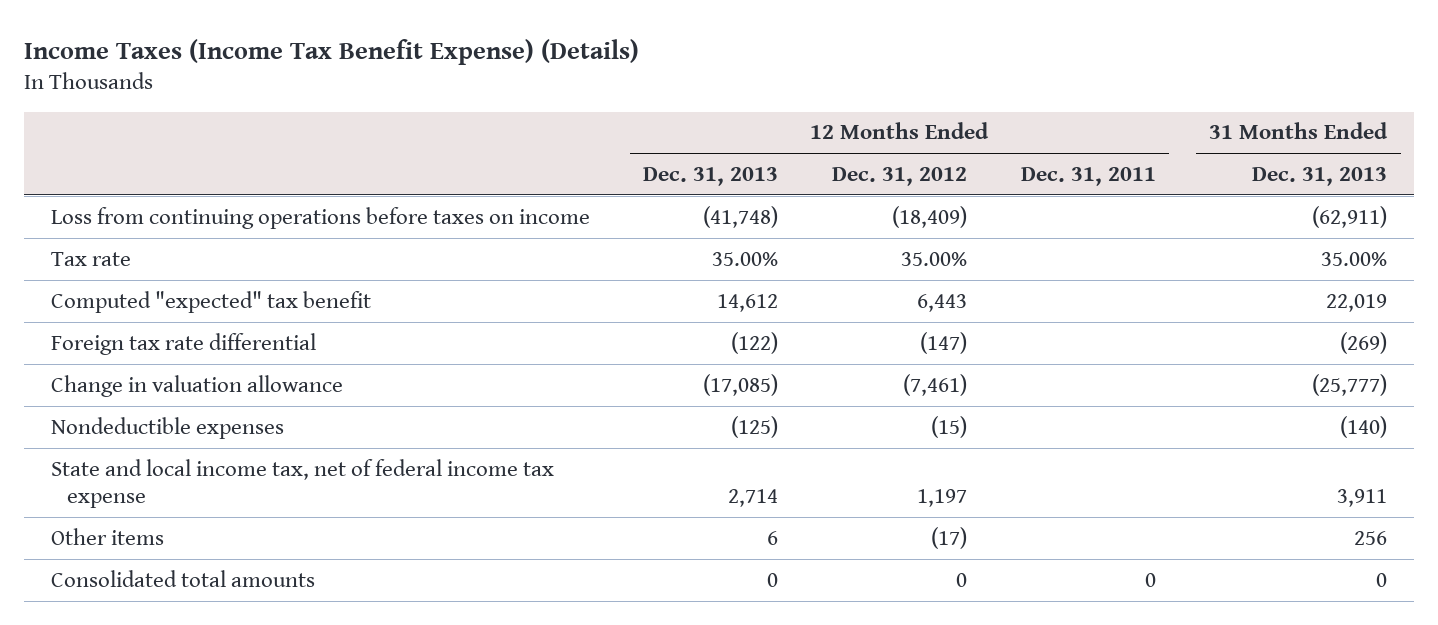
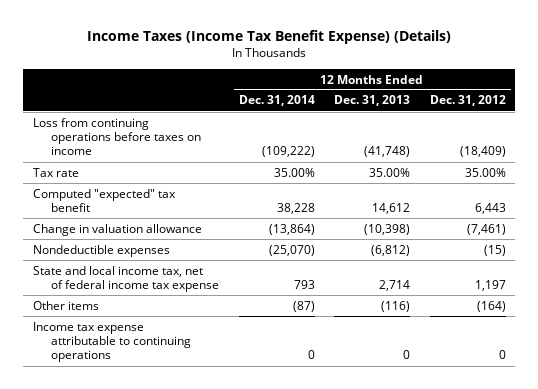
- | 12 Months Ended Dec. 31, 2013 | 12 Months Ended Dec. 31, 2012 | 12 Months Ended Dec. 31, 2011 | 31 Months Ended Dec. 31, 2013
+ | 12 Months Ended Dec. 31, 2014 | 12 Months Ended Dec. 31, 2013 | 12 Months Ended Dec. 31, 2012
- Foreign tax rate differential | (122) | (147) | | (269)
- Change in valuation allowance | (17,085) | (7,461) | | (25,777)
- Nondeductible expenses | (125) | (15) | | (140)
+ Change in valuation allowance | (13,864) | (10,398) | (7,461)
+ Nondeductible expenses | (25,070) | (6,812) | (15)
- Other items | 6 | (17) | | 256
- Consolidated total amounts | 0 | 0 | 0 | 0
+ Other items | (87) | (116) | (164)
+ Income tax expense attributable to continuing operations | 0 | 0 | 0

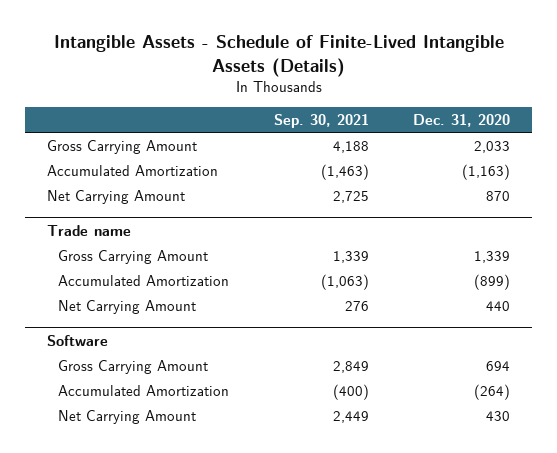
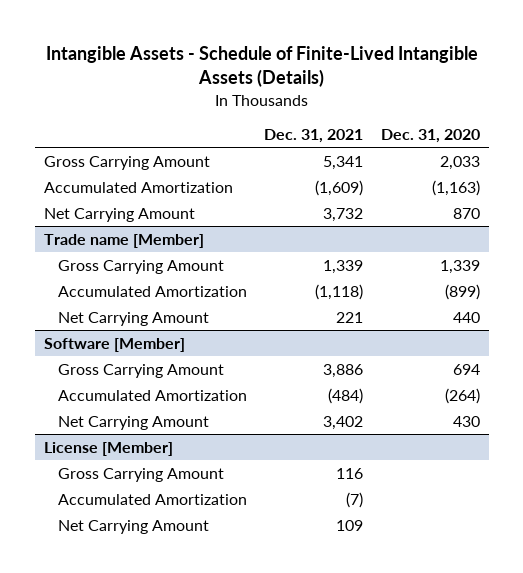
- | Sep. 30, 2021 | Dec. 31, 2020
+ | Dec. 31, 2021 | Dec. 31, 2020
- Trade name
+ Trade name [Member]
- Software
+ Software [Member]
+ License [Member]
+ Gross Carrying Amount | 116 |
+ Accumulated Amortization | (7) |
+ Net Carrying Amount | 109 |

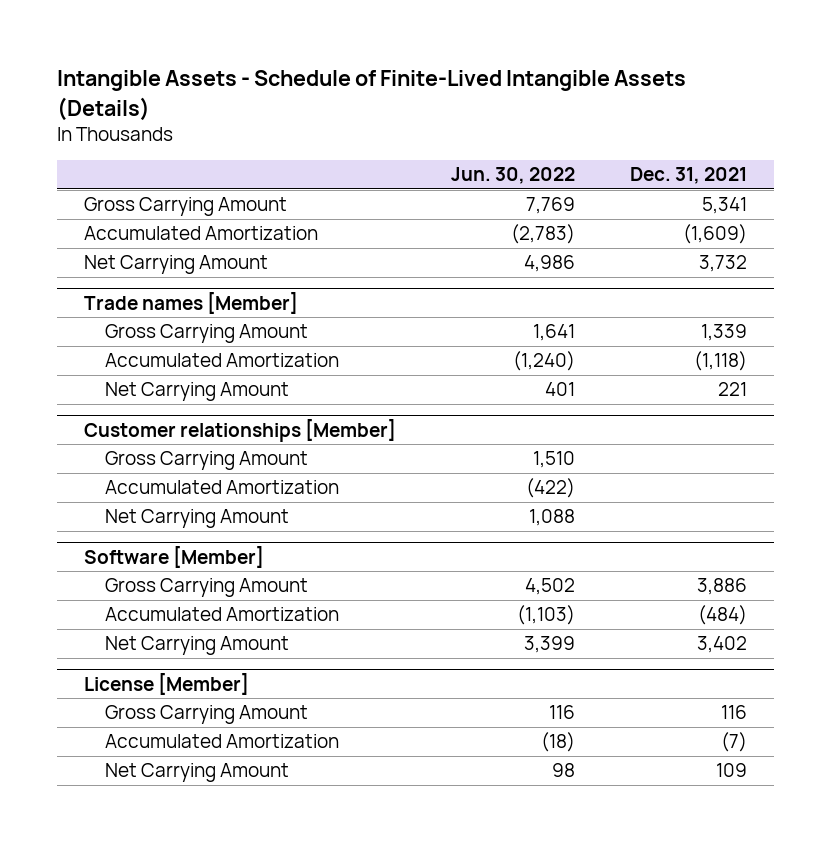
- | Dec. 31, 2021 | Dec. 31, 2020
+ | Jun. 30, 2022 | Dec. 31, 2021
- Trade name [Member]
+ Trade names [Member]
+ Customer relationships [Member]
+ Gross Carrying Amount | 1,510 |
+ Accumulated Amortization | (422) |
+ Net Carrying Amount | 1,088 |

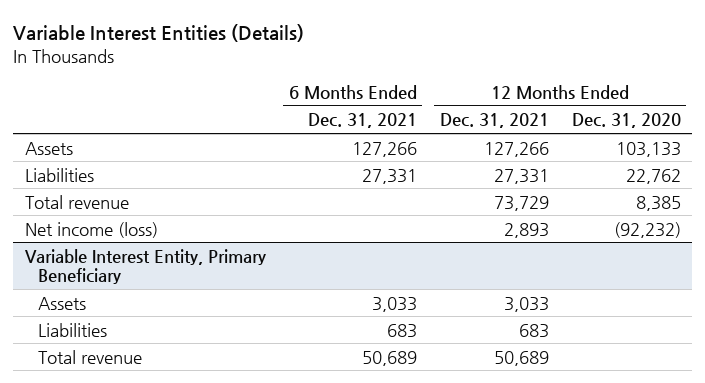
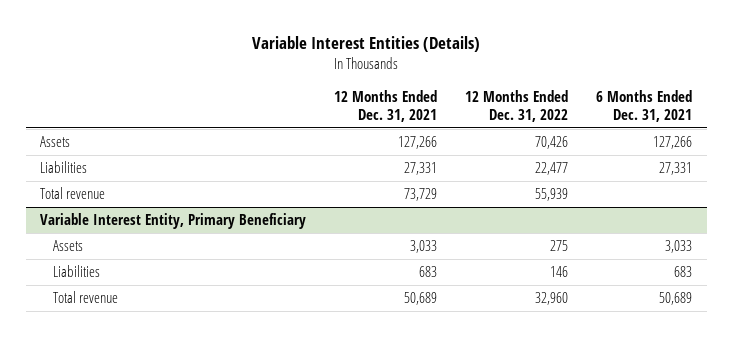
- | 6 Months Ended Dec. 31, 2021 | 12 Months Ended Dec. 31, 2021 | 12 Months Ended Dec. 31, 2020
+ | 12 Months Ended Dec. 31, 2021 | 12 Months Ended Dec. 31, 2022 | 6 Months Ended Dec. 31, 2021
- Net income (loss) | | 2,893 | (92,232)

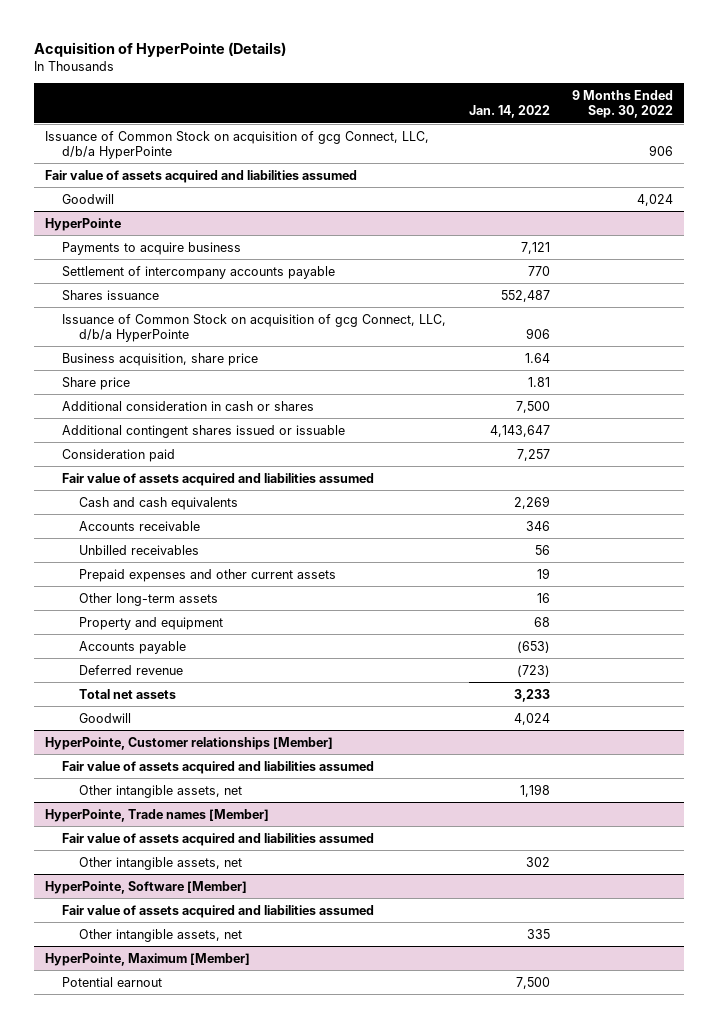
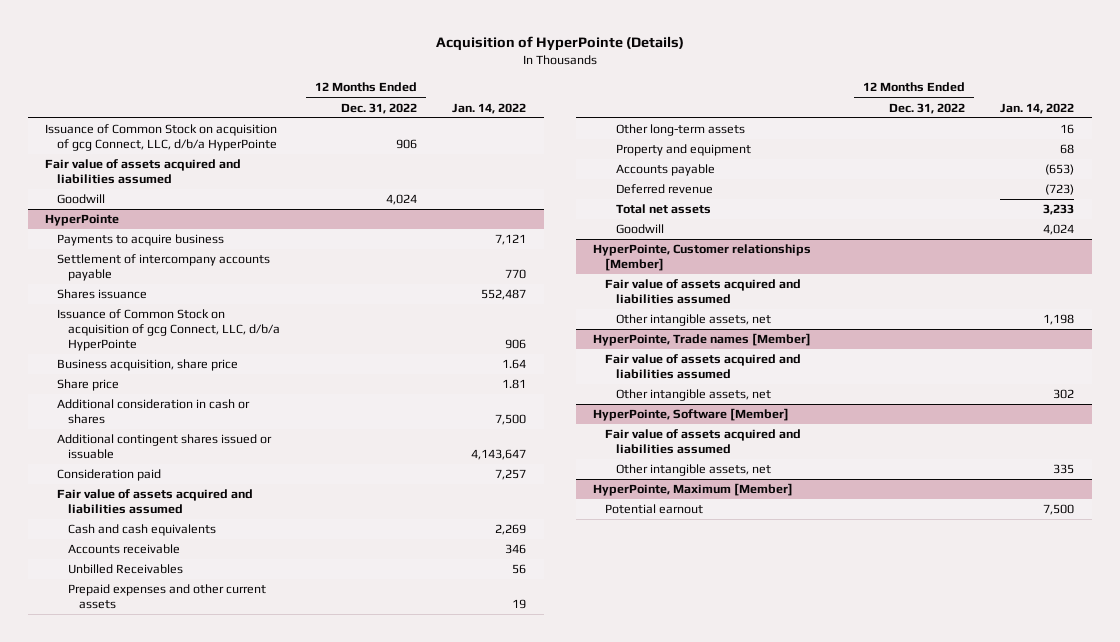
- | Jan. 14, 2022 | 9 Months Ended Sep. 30, 2022
+ | 12 Months Ended Dec. 31, 2022 | Jan. 14, 2022
@ HyperPointe
- Unbilled receivables | 56 |
+ Unbilled Receivables | | 56

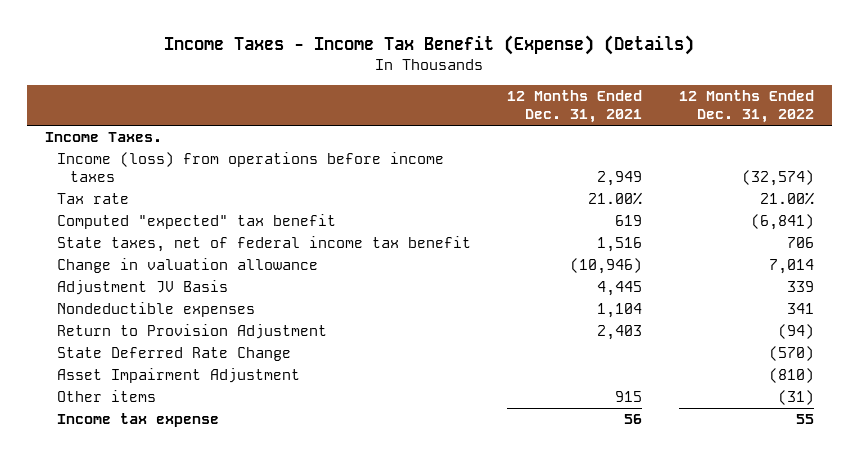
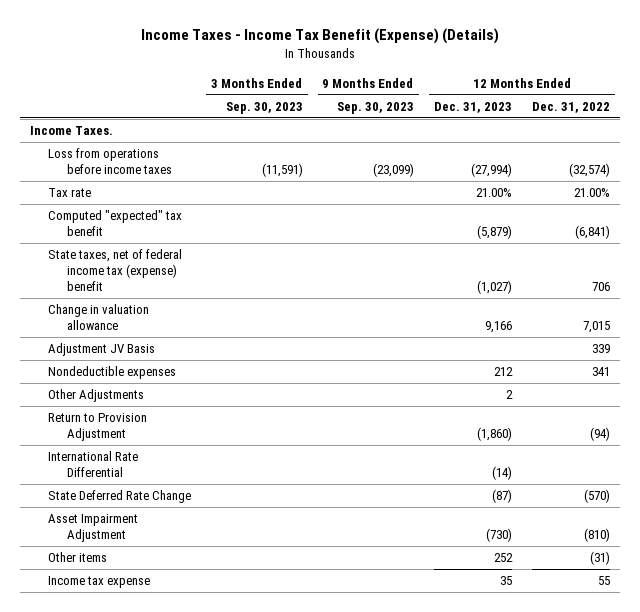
- | 12 Months Ended Dec. 31, 2021 | 12 Months Ended Dec. 31, 2022
+ | 3 Months Ended Sep. 30, 2023 | 9 Months Ended Sep. 30, 2023 | 12 Months Ended Dec. 31, 2023 | 12 Months Ended Dec. 31, 2022
- Income (loss) from operations before income taxes | 2,949 | (32,574)
+ Loss from operations before income taxes | (11,591) | (23,099) | (27,994) | (32,574)
- State taxes, net of federal income tax benefit | 1,516 | 706
- Change in valuation allowance | (10,946) | 7,014
+ State taxes, net of federal income tax (expense) benefit | | | (1,027) | 706
+ Change in valuation allowance | | | 9,166 | 7,015
+ Other Adjustments | | | 2 |
+ International Rate Differential | | | (14) |

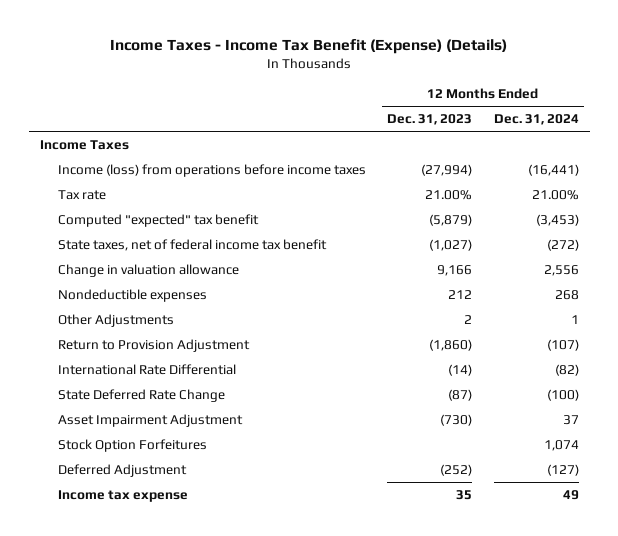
- | 3 Months Ended Sep. 30, 2023 | 9 Months Ended Sep. 30, 2023 | 12 Months Ended Dec. 31, 2023 | 12 Months Ended Dec. 31, 2022
+ | 12 Months Ended Dec. 31, 2023 | 12 Months Ended Dec. 31, 2024
- Income Taxes.
- Loss from operations before income taxes | (11,591) | (23,099) | (27,994) | (32,574)
+ Income Taxes
+ Income (loss) from operations before income taxes | (27,994) | (16,441)
- State taxes, net of federal income tax (expense) benefit | | | (1,027) | 706
+ State taxes, net of federal income tax benefit | (1,027) | (272)
- Adjustment JV Basis | | | | 339
- Other items | | | 252 | (31)
+ Stock Option Forfeitures | | 1,074
+ Deferred Adjustment | (252) | (127)

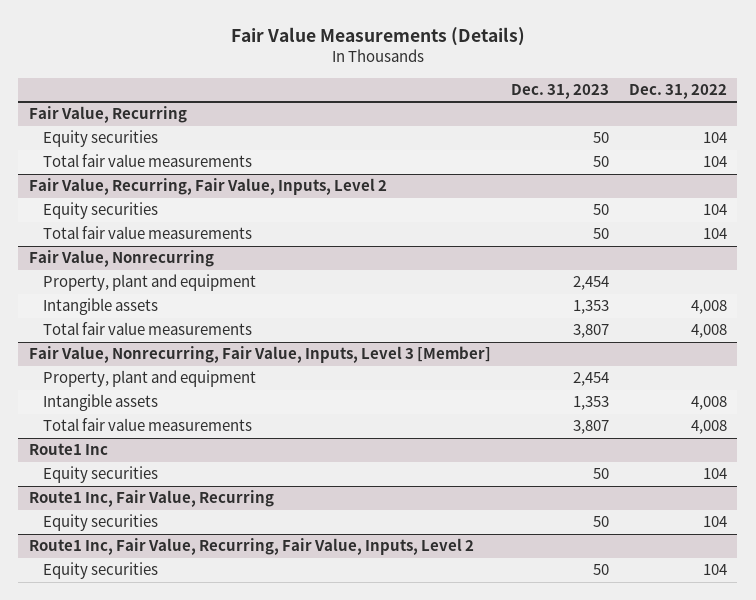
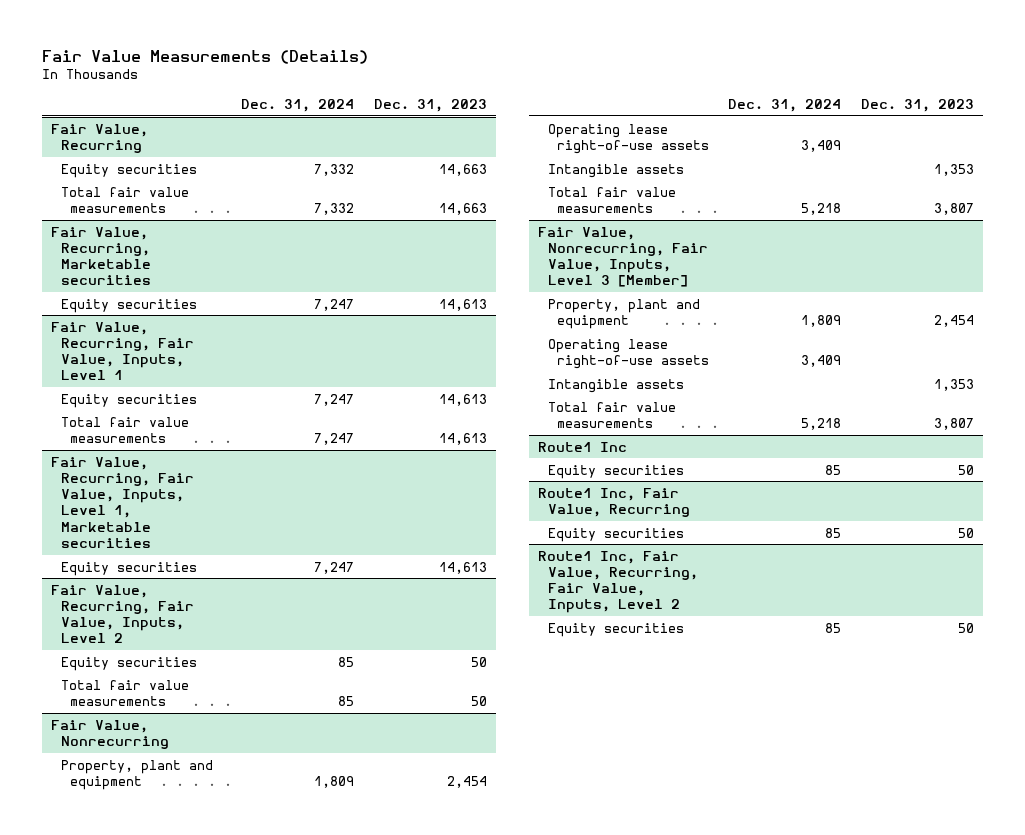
- | Dec. 31, 2023 | Dec. 31, 2022
+ | Dec. 31, 2024 | Dec. 31, 2023
@ Fair Value, Recurring
- Equity securities | 50 | 104
- Total fair value measurements | 50 | 104
+ Equity securities | 7,332 | 14,663
+ Total fair value measurements | 7,332 | 14,663
+ Fair Value, Recurring, Marketable securities
+ Equity securities | 7,247 | 14,613
+ Fair Value, Recurring, Fair Value, Inputs, Level 1
+ Equity securities | 7,247 | 14,613
+ Total fair value measurements | 7,247 | 14,613
+ Fair Value, Recurring, Fair Value, Inputs, Level 1, Marketable securities
+ Equity securities | 7,247 | 14,613
@ Fair Value, Nonrecurring
+ Operating lease right-of-use assets | 3,409 |
@ Fair Value, Nonrecurring, Fair Value, Inputs, Level 3 [Member]
+ Operating lease right-of-use assets | 3,409 |

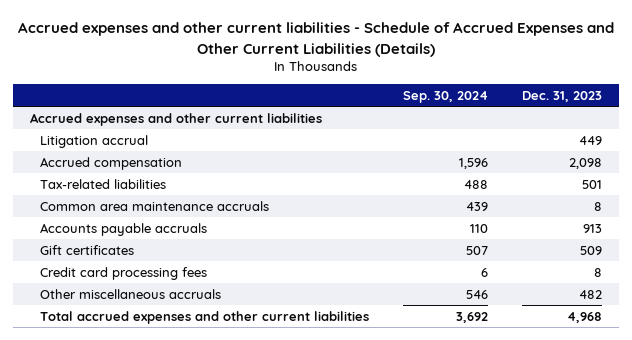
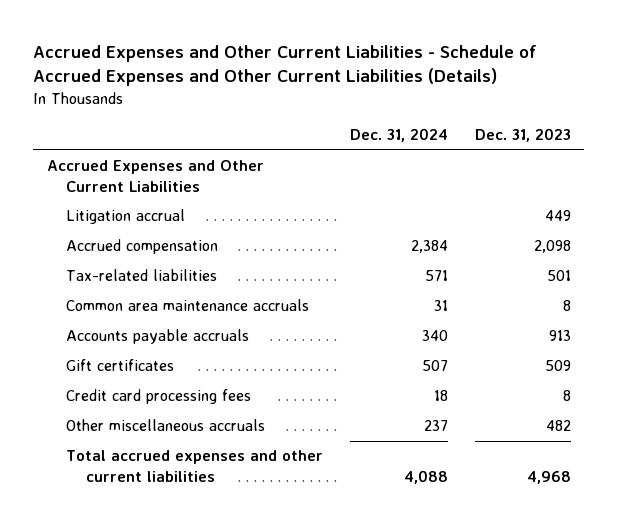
- Accrued expenses and other current liabilities - Schedule of Accrued Expenses and Other Current Liabilities (Details)
+ Accrued Expenses and Other Current Liabilities - Schedule of Accrued Expenses and Other Current Liabilities (Details)
- | Sep. 30, 2024 | Dec. 31, 2023
+ | Dec. 31, 2024 | Dec. 31, 2023
- Accrued expenses and other current liabilities
+ Accrued Expenses and Other Current Liabilities

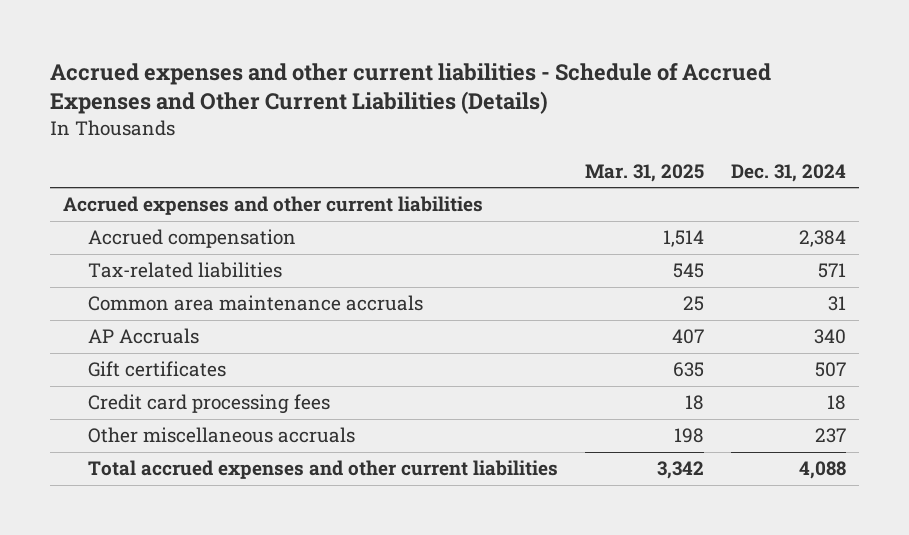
- Accrued Expenses and Other Current Liabilities - Schedule of Accrued Expenses and Other Current Liabilities (Details)
+ Accrued expenses and other current liabilities - Schedule of Accrued Expenses and Other Current Liabilities (Details)
- | Dec. 31, 2024 | Dec. 31, 2023
+ | Mar. 31, 2025 | Dec. 31, 2024
- Accrued Expenses and Other Current Liabilities
- Litigation accrual | | 449
+ Accrued expenses and other current liabilities
- Accounts payable accruals | 340 | 913
+ AP Accruals | 407 | 340

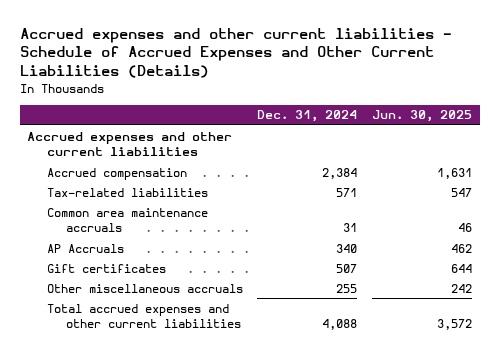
- | Mar. 31, 2025 | Dec. 31, 2024
+ | Dec. 31, 2024 | Jun. 30, 2025
- Credit card processing fees | 18 | 18
- Other miscellaneous accruals | 198 | 237
+ Other miscellaneous accruals | 255 | 242

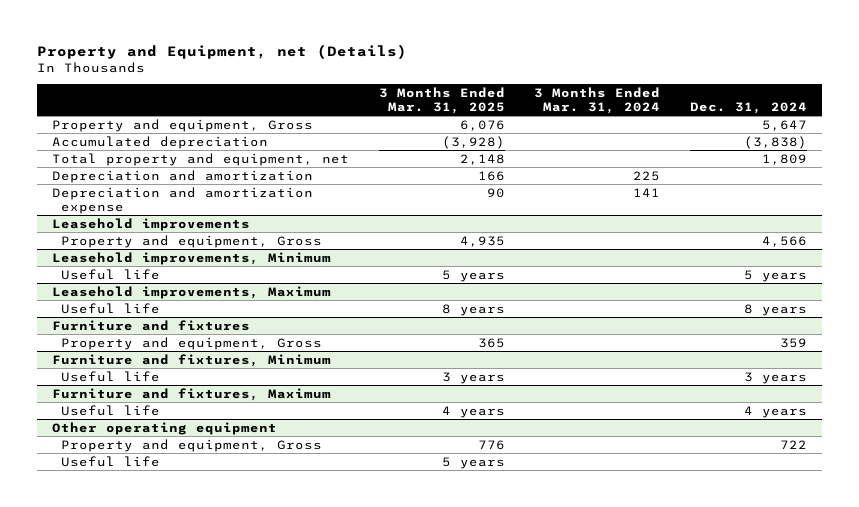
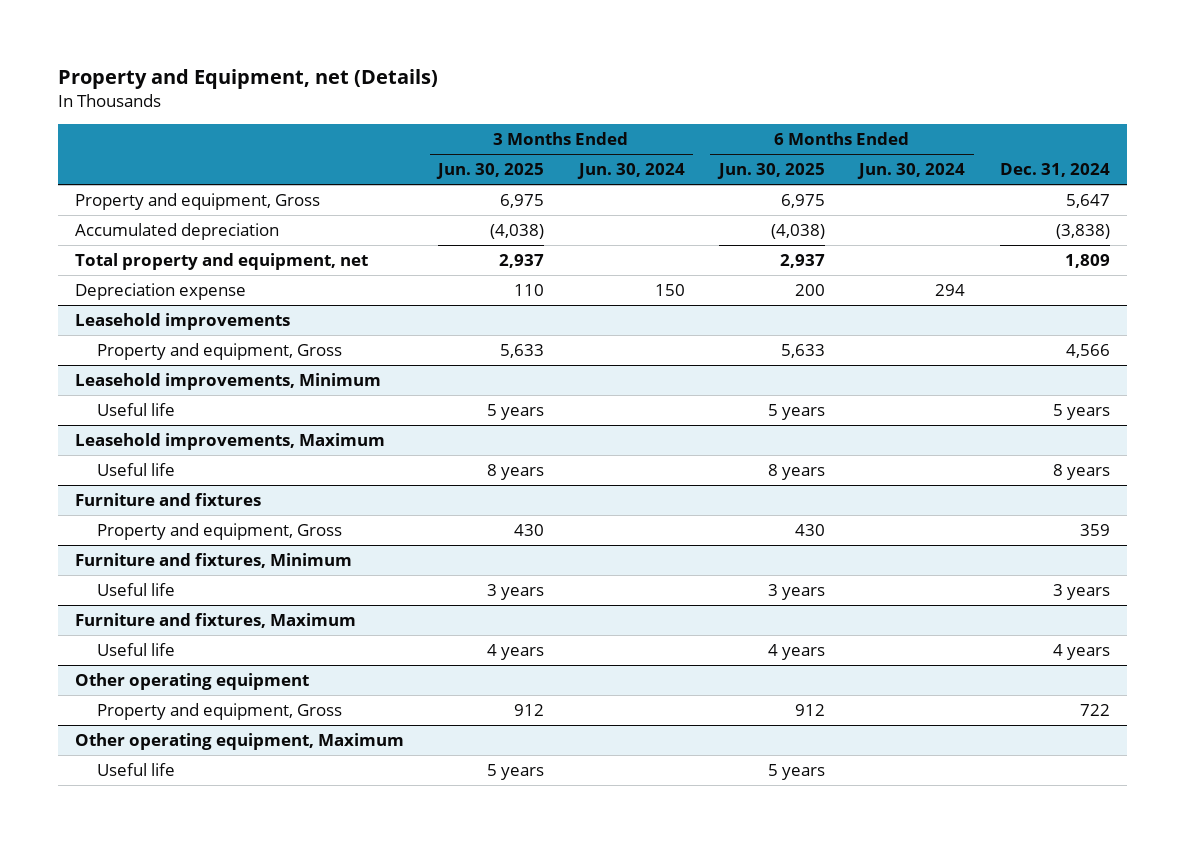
- | 3 Months Ended Mar. 31, 2025 | 3 Months Ended Mar. 31, 2024 | Dec. 31, 2024
+ | 3 Months Ended Jun. 30, 2025 | 3 Months Ended Jun. 30, 2024 | 6 Months Ended Jun. 30, 2025 | 6 Months Ended Jun. 30, 2024 | Dec. 31, 2024
- Depreciation and amortization | 166 | 225 |
- Depreciation and amortization expense | 90 | 141 |
+ Depreciation expense | 110 | 150 | 200 | 294 |
+ Other operating equipment, Maximum

